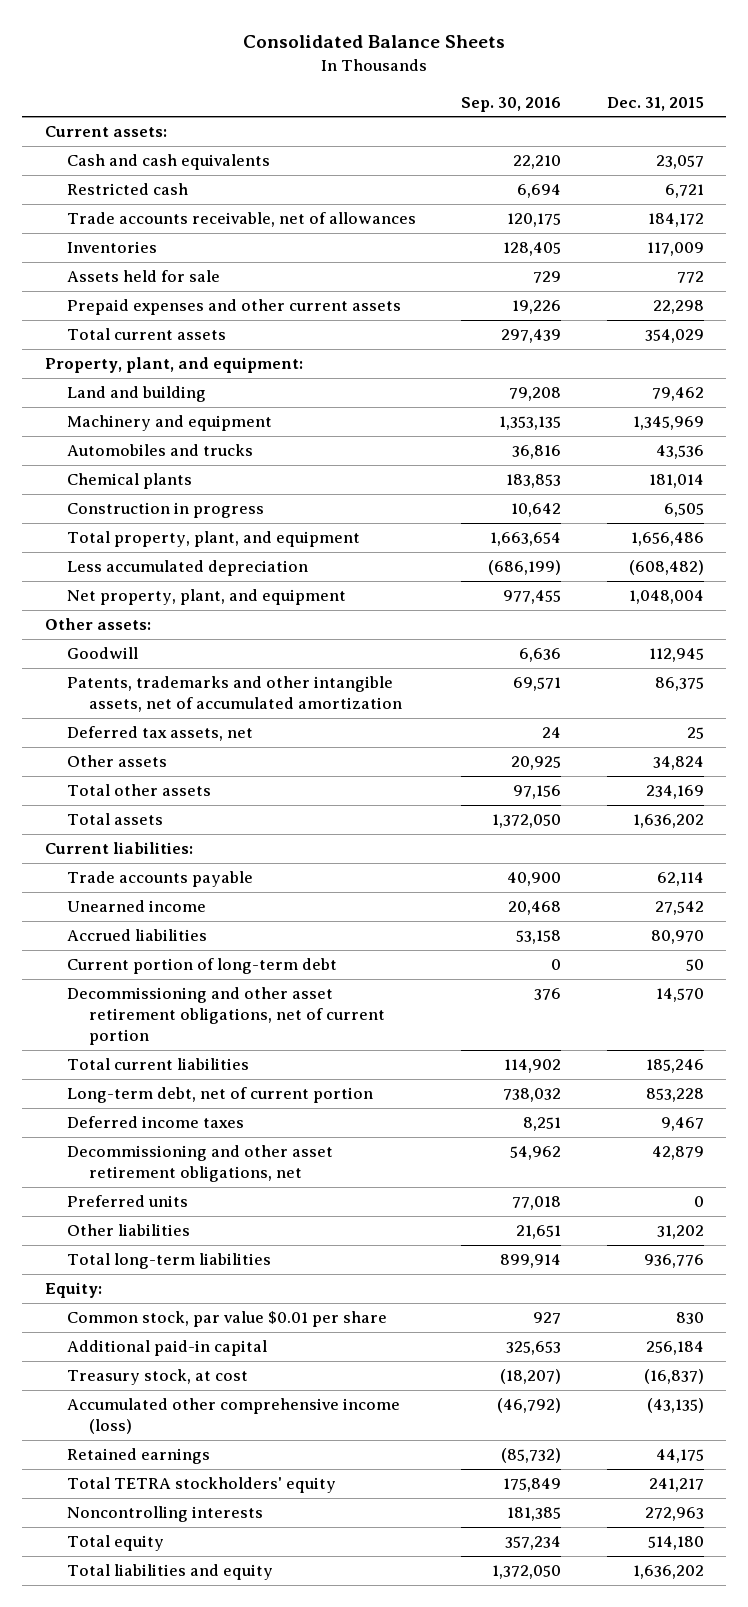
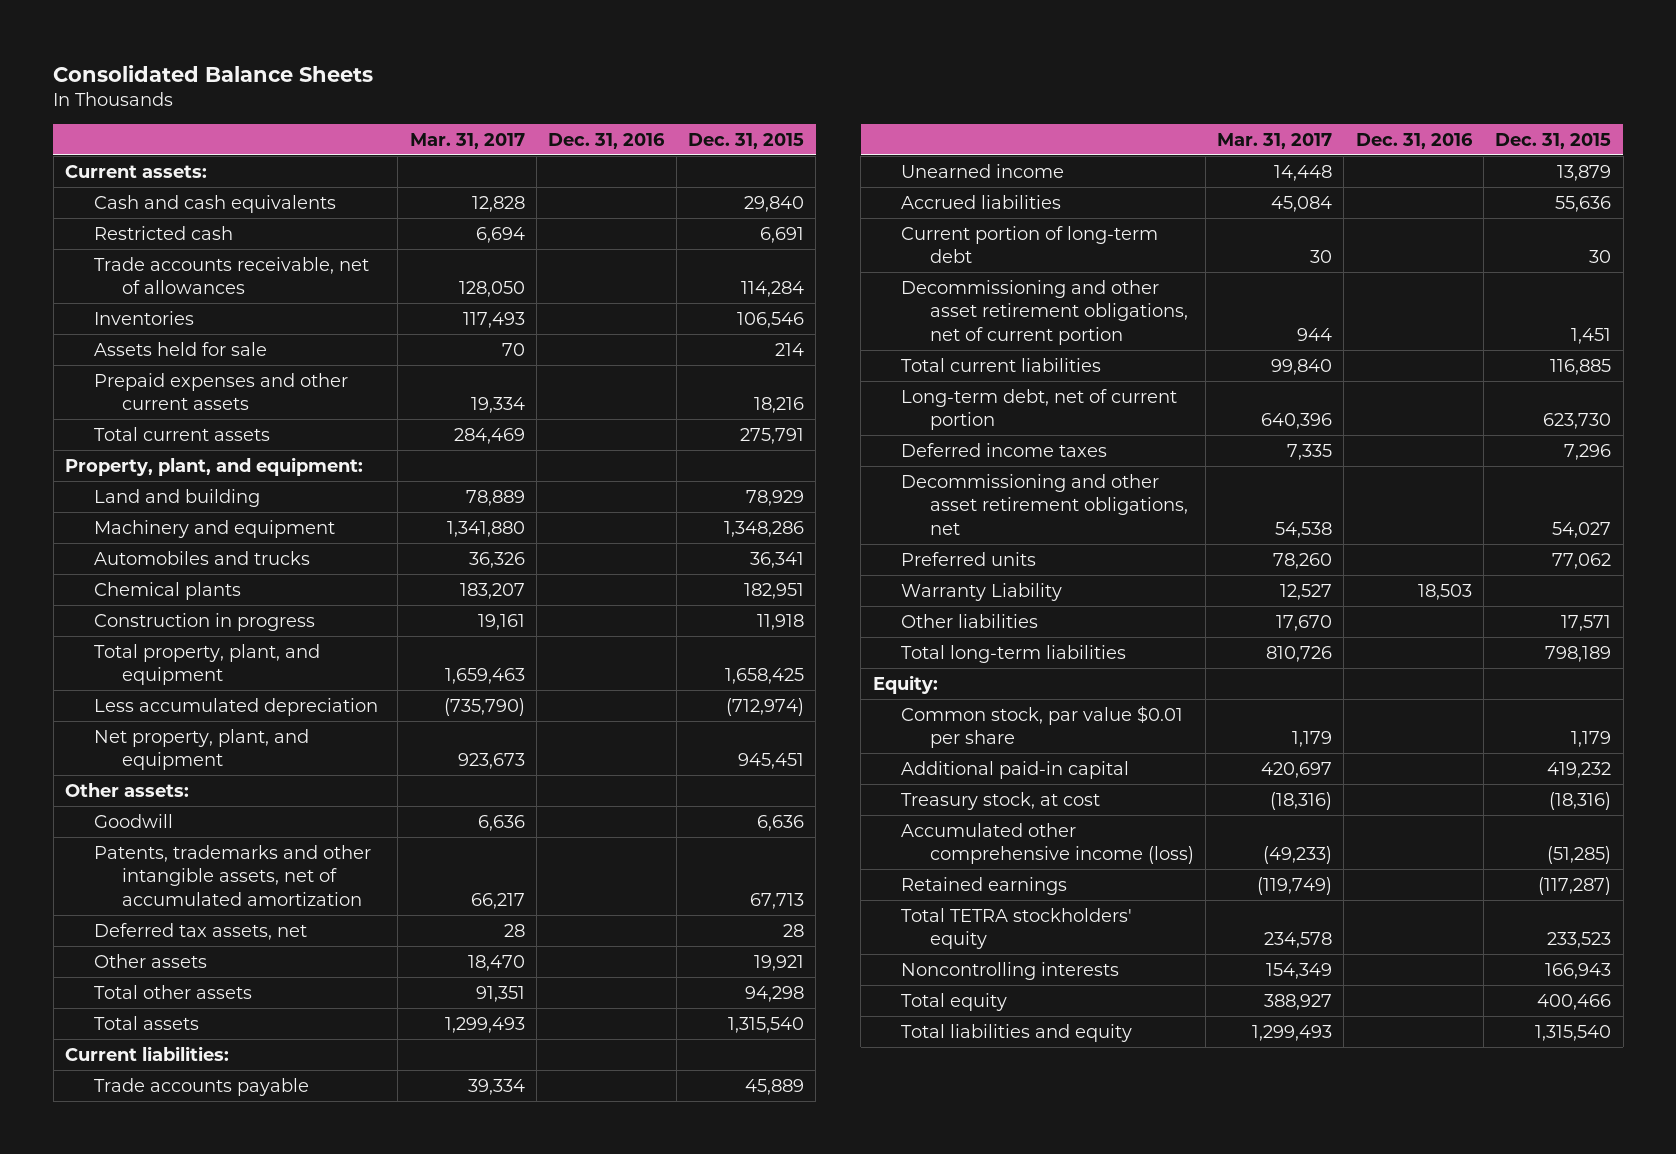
- | Sep. 30, 2016 | Dec. 31, 2015
+ | Mar. 31, 2017 | Dec. 31, 2016 | Dec. 31, 2015
- Cash and cash equivalents | 22,210 | 23,057
- Restricted cash | 6,694 | 6,721
- Trade accounts receivable, net of allowances | 120,175 | 184,172
- Inventories | 128,405 | 117,009
- Assets held for sale | 729 | 772
- Prepaid expenses and other current assets | 19,226 | 22,298
- Total current assets | 297,439 | 354,029
+ Cash and cash equivalents | 12,828 | | 29,840
+ Restricted cash | 6,694 | | 6,691
+ Trade accounts receivable, net of allowances | 128,050 | | 114,284
+ Inventories | 117,493 | | 106,546
+ Assets held for sale | 70 | | 214
+ Prepaid expenses and other current assets | 19,334 | | 18,216
+ Total current assets | 284,469 | | 275,791
- Land and building | 79,208 | 79,462
- Machinery and equipment | 1,353,135 | 1,345,969
- Automobiles and trucks | 36,816 | 43,536
- Chemical plants | 183,853 | 181,014
- Construction in progress | 10,642 | 6,505
- Total property, plant, and equipment | 1,663,654 | 1,656,486
- Less accumulated depreciation | (686,199) | (608,482)
- Net property, plant, and equipment | 977,455 | 1,048,004
+ Land and building | 78,889 | | 78,929
+ Machinery and equipment | 1,341,880 | | 1,348,286
+ Automobiles and trucks | 36,326 | | 36,341
+ Chemical plants | 183,207 | | 182,951
+ Construction in progress | 19,161 | | 11,918
+ Total property, plant, and equipment | 1,659,463 | | 1,658,425
+ Less accumulated depreciation | (735,790) | | (712,974)
+ Net property, plant, and equipment | 923,673 | | 945,451
- Goodwill | 6,636 | 112,945
- Patents, trademarks and other intangible assets, net of accumulated amortization | 69,571 | 86,375
- Deferred tax assets, net | 24 | 25
- Other assets | 20,925 | 34,824
- Total other assets | 97,156 | 234,169
- Total assets | 1,372,050 | 1,636,202
+ Goodwill | 6,636 | | 6,636
+ Patents, trademarks and other intangible assets, net of accumulated amortization | 66,217 | | 67,713
+ Deferred tax assets, net | 28 | | 28
+ Other assets | 18,470 | | 19,921
+ Total other assets | 91,351 | | 94,298
+ Total assets | 1,299,493 | | 1,315,540
- Trade accounts payable | 40,900 | 62,114
- Unearned income | 20,468 | 27,542
- Accrued liabilities | 53,158 | 80,970
- Current portion of long-term debt | 0 | 50
- Decommissioning and other asset retirement obligations, net of current portion | 376 | 14,570
- Total current liabilities | 114,902 | 185,246
- Long-term debt, net of current portion | 738,032 | 853,228
- Deferred income taxes | 8,251 | 9,467
- Decommissioning and other asset retirement obligations, net | 54,962 | 42,879
- Preferred units | 77,018 | 0
- Other liabilities | 21,651 | 31,202
- Total long-term liabilities | 899,914 | 936,776
+ Trade accounts payable | 39,334 | | 45,889
+ Unearned income | 14,448 | | 13,879
+ Accrued liabilities | 45,084 | | 55,636
+ Current portion of long-term debt | 30 | | 30
+ Decommissioning and other asset retirement obligations, net of current portion | 944 | | 1,451
+ Total current liabilities | 99,840 | | 116,885
+ Long-term debt, net of current portion | 640,396 | | 623,730
+ Deferred income taxes | 7,335 | | 7,296
+ Decommissioning and other asset retirement obligations, net | 54,538 | | 54,027
+ Preferred units | 78,260 | | 77,062
+ Warranty Liability | 12,527 | 18,503 |
+ Other liabilities | 17,670 | | 17,571
+ Total long-term liabilities | 810,726 | | 798,189
- Common stock, par value $0.01 per share | 927 | 830
- Additional paid-in capital | 325,653 | 256,184
- Treasury stock, at cost | (18,207) | (16,837)
- Accumulated other comprehensive income (loss) | (46,792) | (43,135)
- Retained earnings | (85,732) | 44,175
- Total TETRA stockholders' equity | 175,849 | 241,217
- Noncontrolling interests | 181,385 | 272,963
- Total equity | 357,234 | 514,180
- Total liabilities and equity | 1,372,050 | 1,636,202
+ Common stock, par value $0.01 per share | 1,179 | | 1,179
+ Additional paid-in capital | 420,697 | | 419,232
+ Treasury stock, at cost | (18,316) | | (18,316)
+ Accumulated other comprehensive income (loss) | (49,233) | | (51,285)
+ Retained earnings | (119,749) | | (117,287)
+ Total TETRA stockholders' equity | 234,578 | | 233,523
+ Noncontrolling interests | 154,349 | | 166,943
+ Total equity | 388,927 | | 400,466
+ Total liabilities and equity | 1,299,493 | | 1,315,540

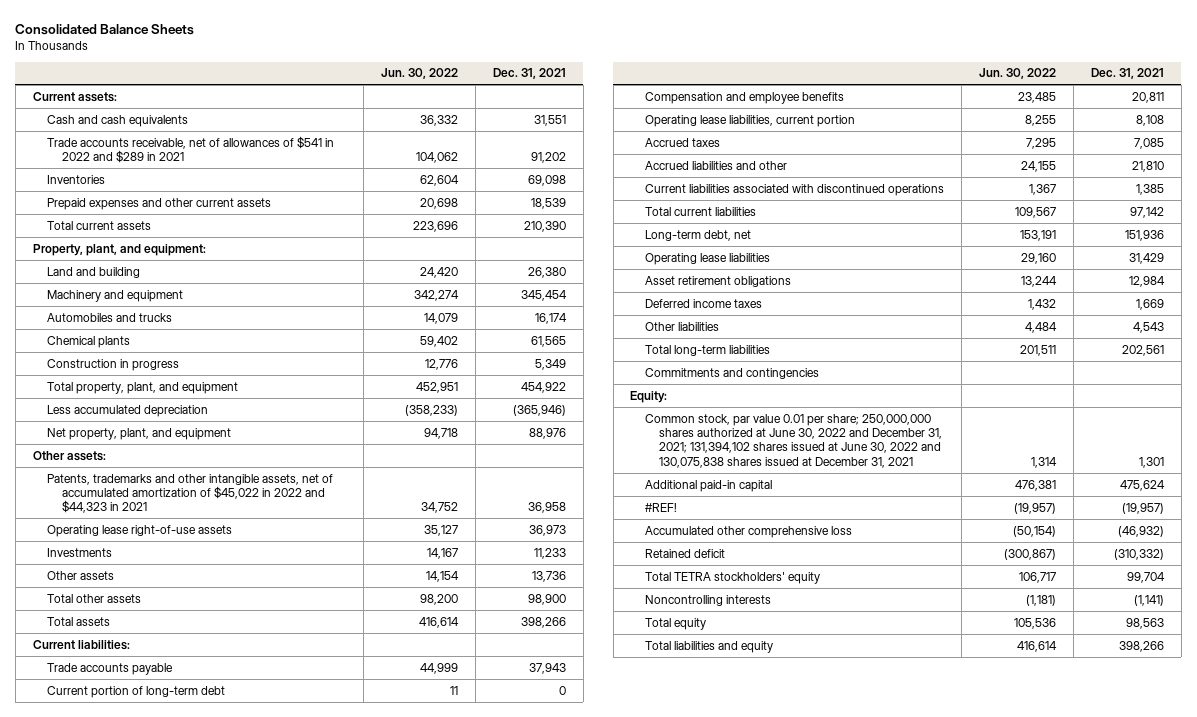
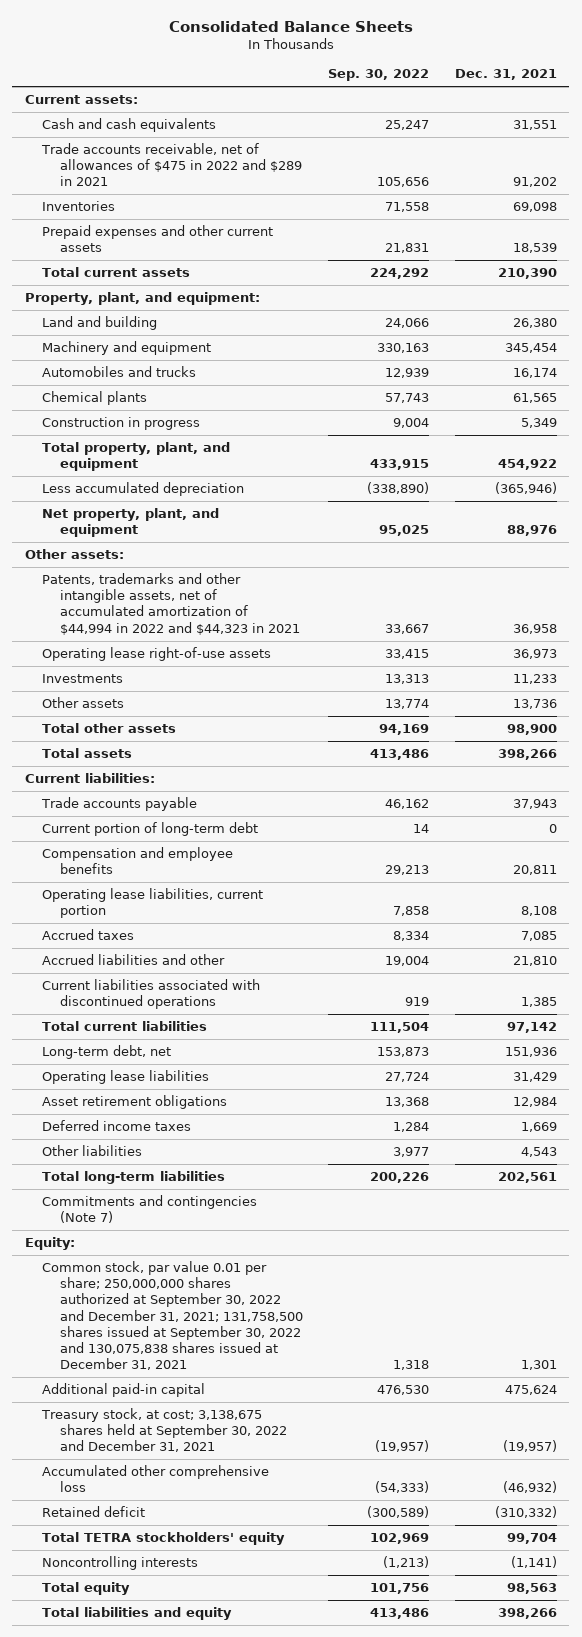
- | Jun. 30, 2022 | Dec. 31, 2021
+ | Sep. 30, 2022 | Dec. 31, 2021
- Trade accounts receivable, net of allowances of $541 in 2022 and $289 in 2021 | 104,062 | 91,202
+ Trade accounts receivable, net of allowances of $475 in 2022 and $289 in 2021 | 105,656 | 91,202
- Patents, trademarks and other intangible assets, net of accumulated amortization of $45,022 in 2022 and $44,323 in 2021 | 34,752 | 36,958
+ Patents, trademarks and other intangible assets, net of accumulated amortization of $44,994 in 2022 and $44,323 in 2021 | 33,667 | 36,958
- Commitments and contingencies
+ Commitments and contingencies (Note 7)
- Common stock, par value 0.01 per share; 250,000,000 shares authorized at June 30, 2022 and December 31, 2021; 131,394,102 shares issued at June 30, 2022 and 130,075,838 shares issued at December 31, 2021 | 1,314 | 1,301
+ Common stock, par value 0.01 per share; 250,000,000 shares authorized at September 30, 2022 and December 31, 2021; 131,758,500 shares issued at September 30, 2022 and 130,075,838 shares issued at December 31, 2021 | 1,318 | 1,301
- #REF! | (19,957) | (19,957)
+ Treasury stock, at cost; 3,138,675 shares held at September 30, 2022 and December 31, 2021 | (19,957) | (19,957)

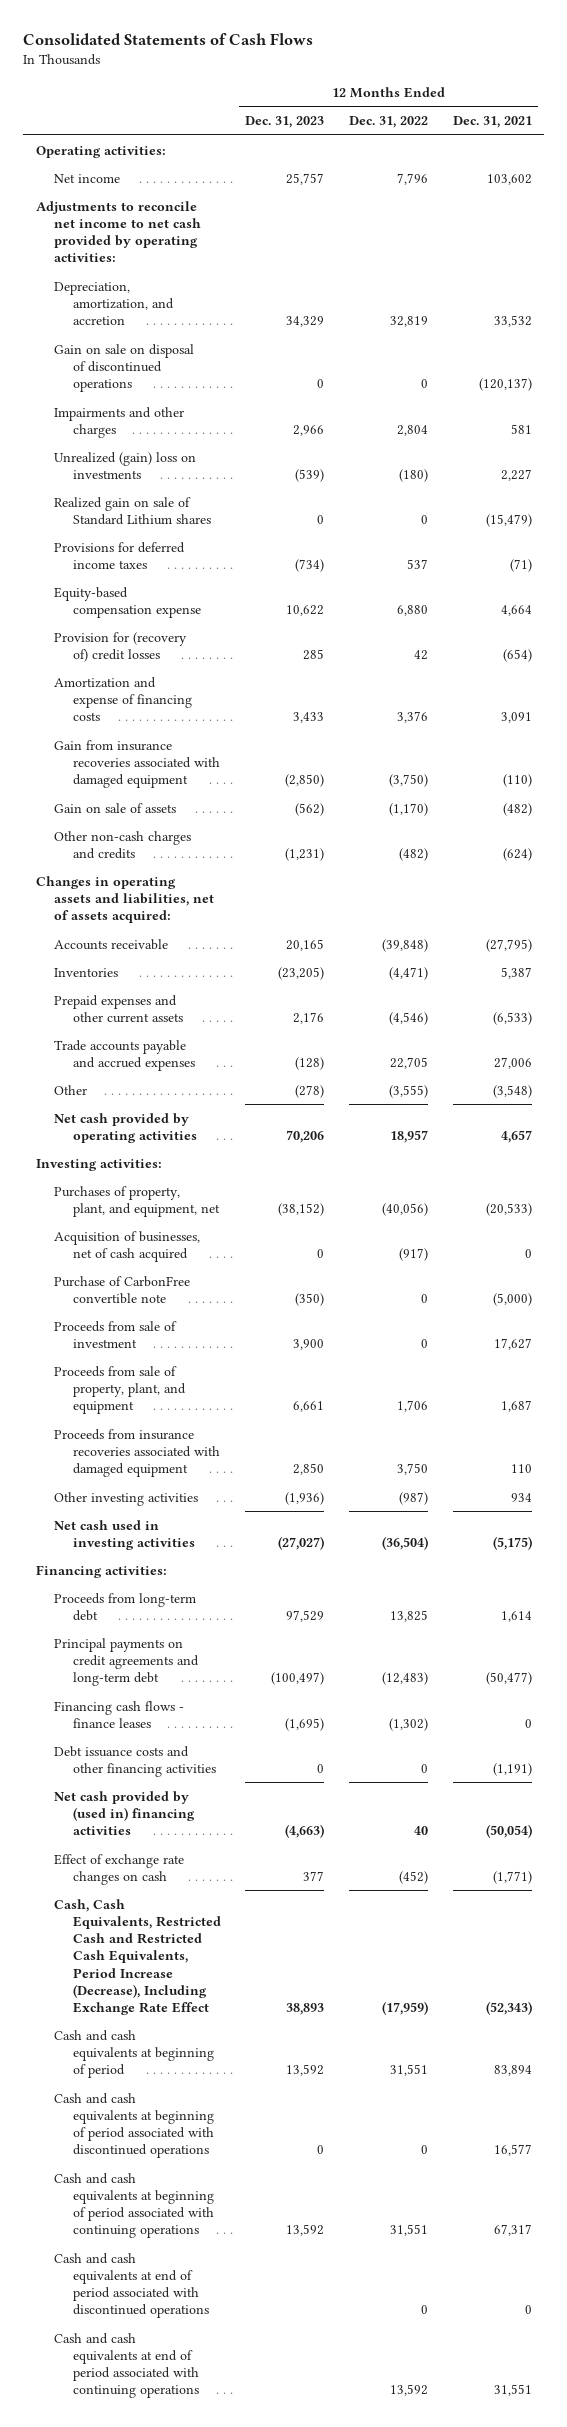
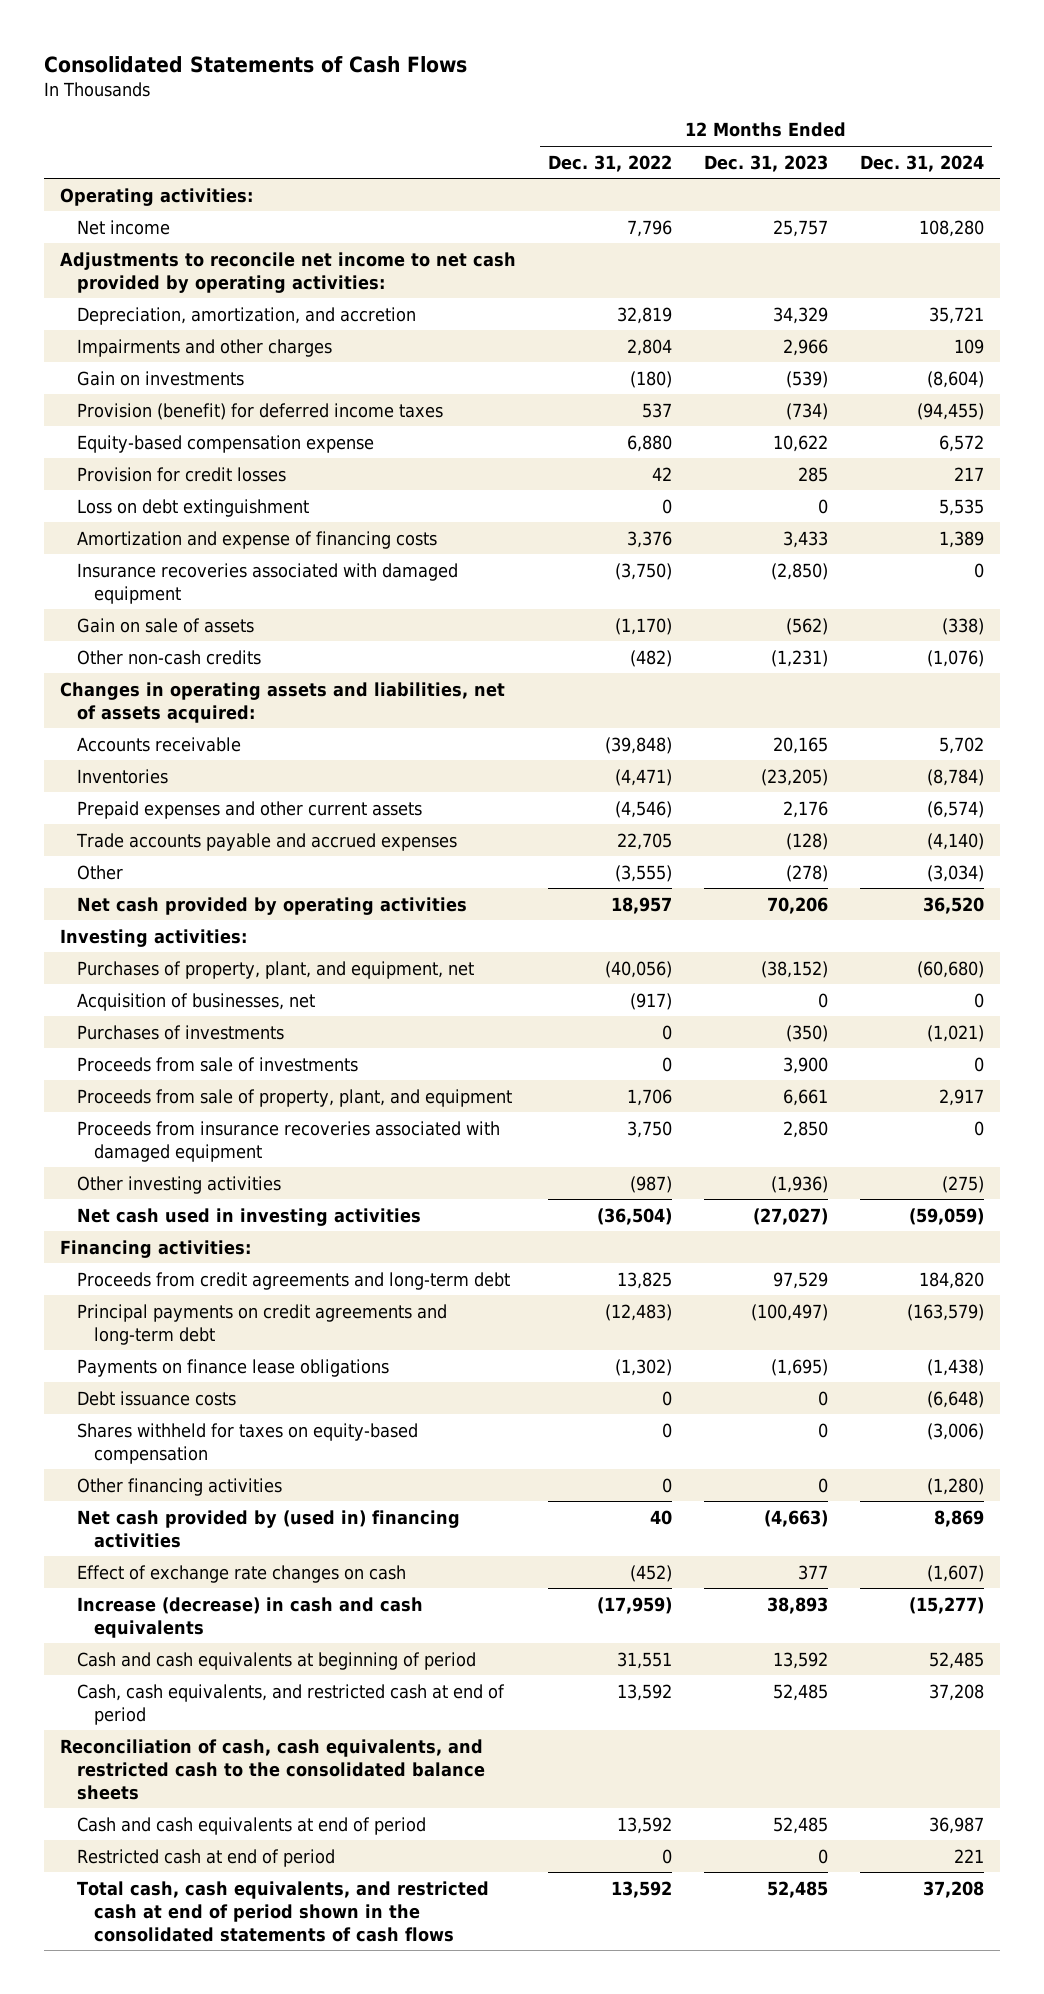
- | 12 Months Ended Dec. 31, 2023 | 12 Months Ended Dec. 31, 2022 | 12 Months Ended Dec. 31, 2021
+ | 12 Months Ended Dec. 31, 2022 | 12 Months Ended Dec. 31, 2023 | 12 Months Ended Dec. 31, 2024
- Gain on sale on disposal of discontinued operations | 0 | 0 | (120,137)
- Unrealized (gain) loss on investments | (539) | (180) | 2,227
- Realized gain on sale of Standard Lithium shares | 0 | 0 | (15,479)
- Provisions for deferred income taxes | (734) | 537 | (71)
+ Gain on investments | (180) | (539) | (8,604)
+ Provision (benefit) for deferred income taxes | 537 | (734) | (94,455)
- Provision for (recovery of) credit losses | 285 | 42 | (654)
+ Provision for credit losses | 42 | 285 | 217
+ Loss on debt extinguishment | 0 | 0 | 5,535
- Gain from insurance recoveries associated with damaged equipment | (2,850) | (3,750) | (110)
+ Insurance recoveries associated with damaged equipment | (3,750) | (2,850) | 0
- Other non-cash charges and credits | (1,231) | (482) | (624)
+ Other non-cash credits | (482) | (1,231) | (1,076)
- Acquisition of businesses, net of cash acquired | 0 | (917) | 0
- Purchase of CarbonFree convertible note | (350) | 0 | (5,000)
- Proceeds from sale of investment | 3,900 | 0 | 17,627
+ Acquisition of businesses, net | (917) | 0 | 0
+ Purchases of investments | 0 | (350) | (1,021)
+ Proceeds from sale of investments | 0 | 3,900 | 0
- Proceeds from long-term debt | 97,529 | 13,825 | 1,614
+ Proceeds from credit agreements and long-term debt | 13,825 | 97,529 | 184,820
- Financing cash flows - finance leases | (1,695) | (1,302) | 0
- Debt issuance costs and other financing activities | 0 | 0 | (1,191)
+ Payments on finance lease obligations | (1,302) | (1,695) | (1,438)
+ Debt issuance costs | 0 | 0 | (6,648)
+ Shares withheld for taxes on equity-based compensation | 0 | 0 | (3,006)
+ Other financing activities | 0 | 0 | (1,280)
- Cash, Cash Equivalents, Restricted Cash and Restricted Cash Equivalents, Period Increase (Decrease), Including Exchange Rate Effect | 38,893 | (17,959) | (52,343)
+ Increase (decrease) in cash and cash equivalents | (17,959) | 38,893 | (15,277)
- Cash and cash equivalents at beginning of period associated with discontinued operations | 0 | 0 | 16,577
- Cash and cash equivalents at beginning of period associated with continuing operations | 13,592 | 31,551 | 67,317
- Cash and cash equivalents at end of period associated with discontinued operations | | 0 | 0
- Cash and cash equivalents at end of period associated with continuing operations | | 13,592 | 31,551
+ Cash, cash equivalents, and restricted cash at end of period | 13,592 | 52,485 | 37,208
+ Reconciliation of cash, cash equivalents, and restricted cash to the consolidated balance sheets
+ Cash and cash equivalents at end of period | 13,592 | 52,485 | 36,987
+ Restricted cash at end of period | 0 | 0 | 221
+ Total cash, cash equivalents, and restricted cash at end of period shown in the consolidated statements of cash flows | 13,592 | 52,485 | 37,208

